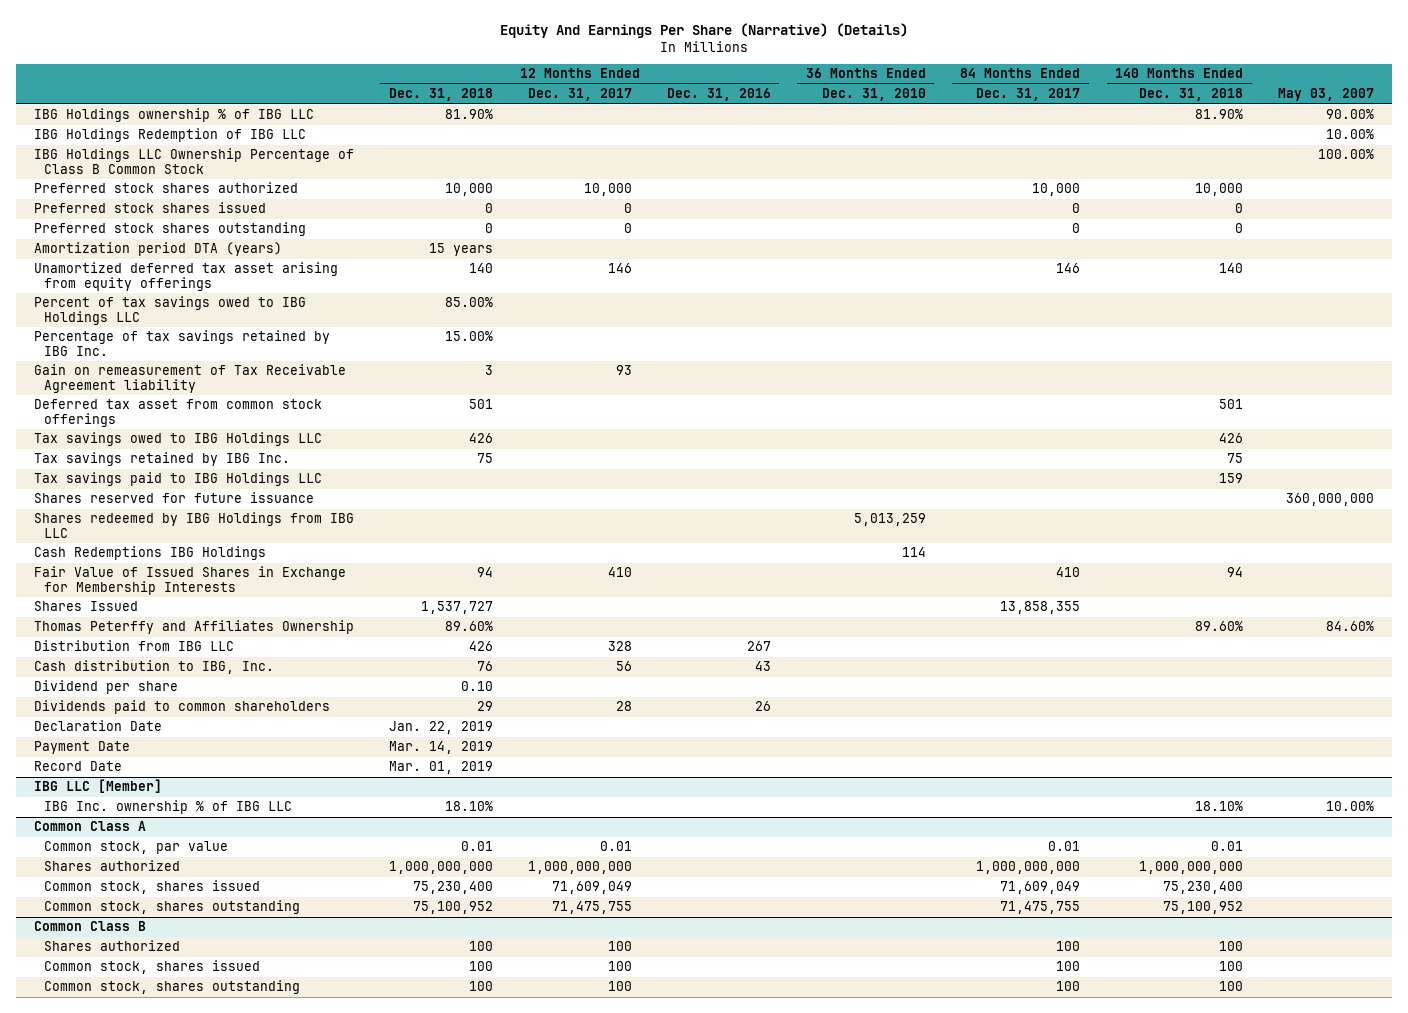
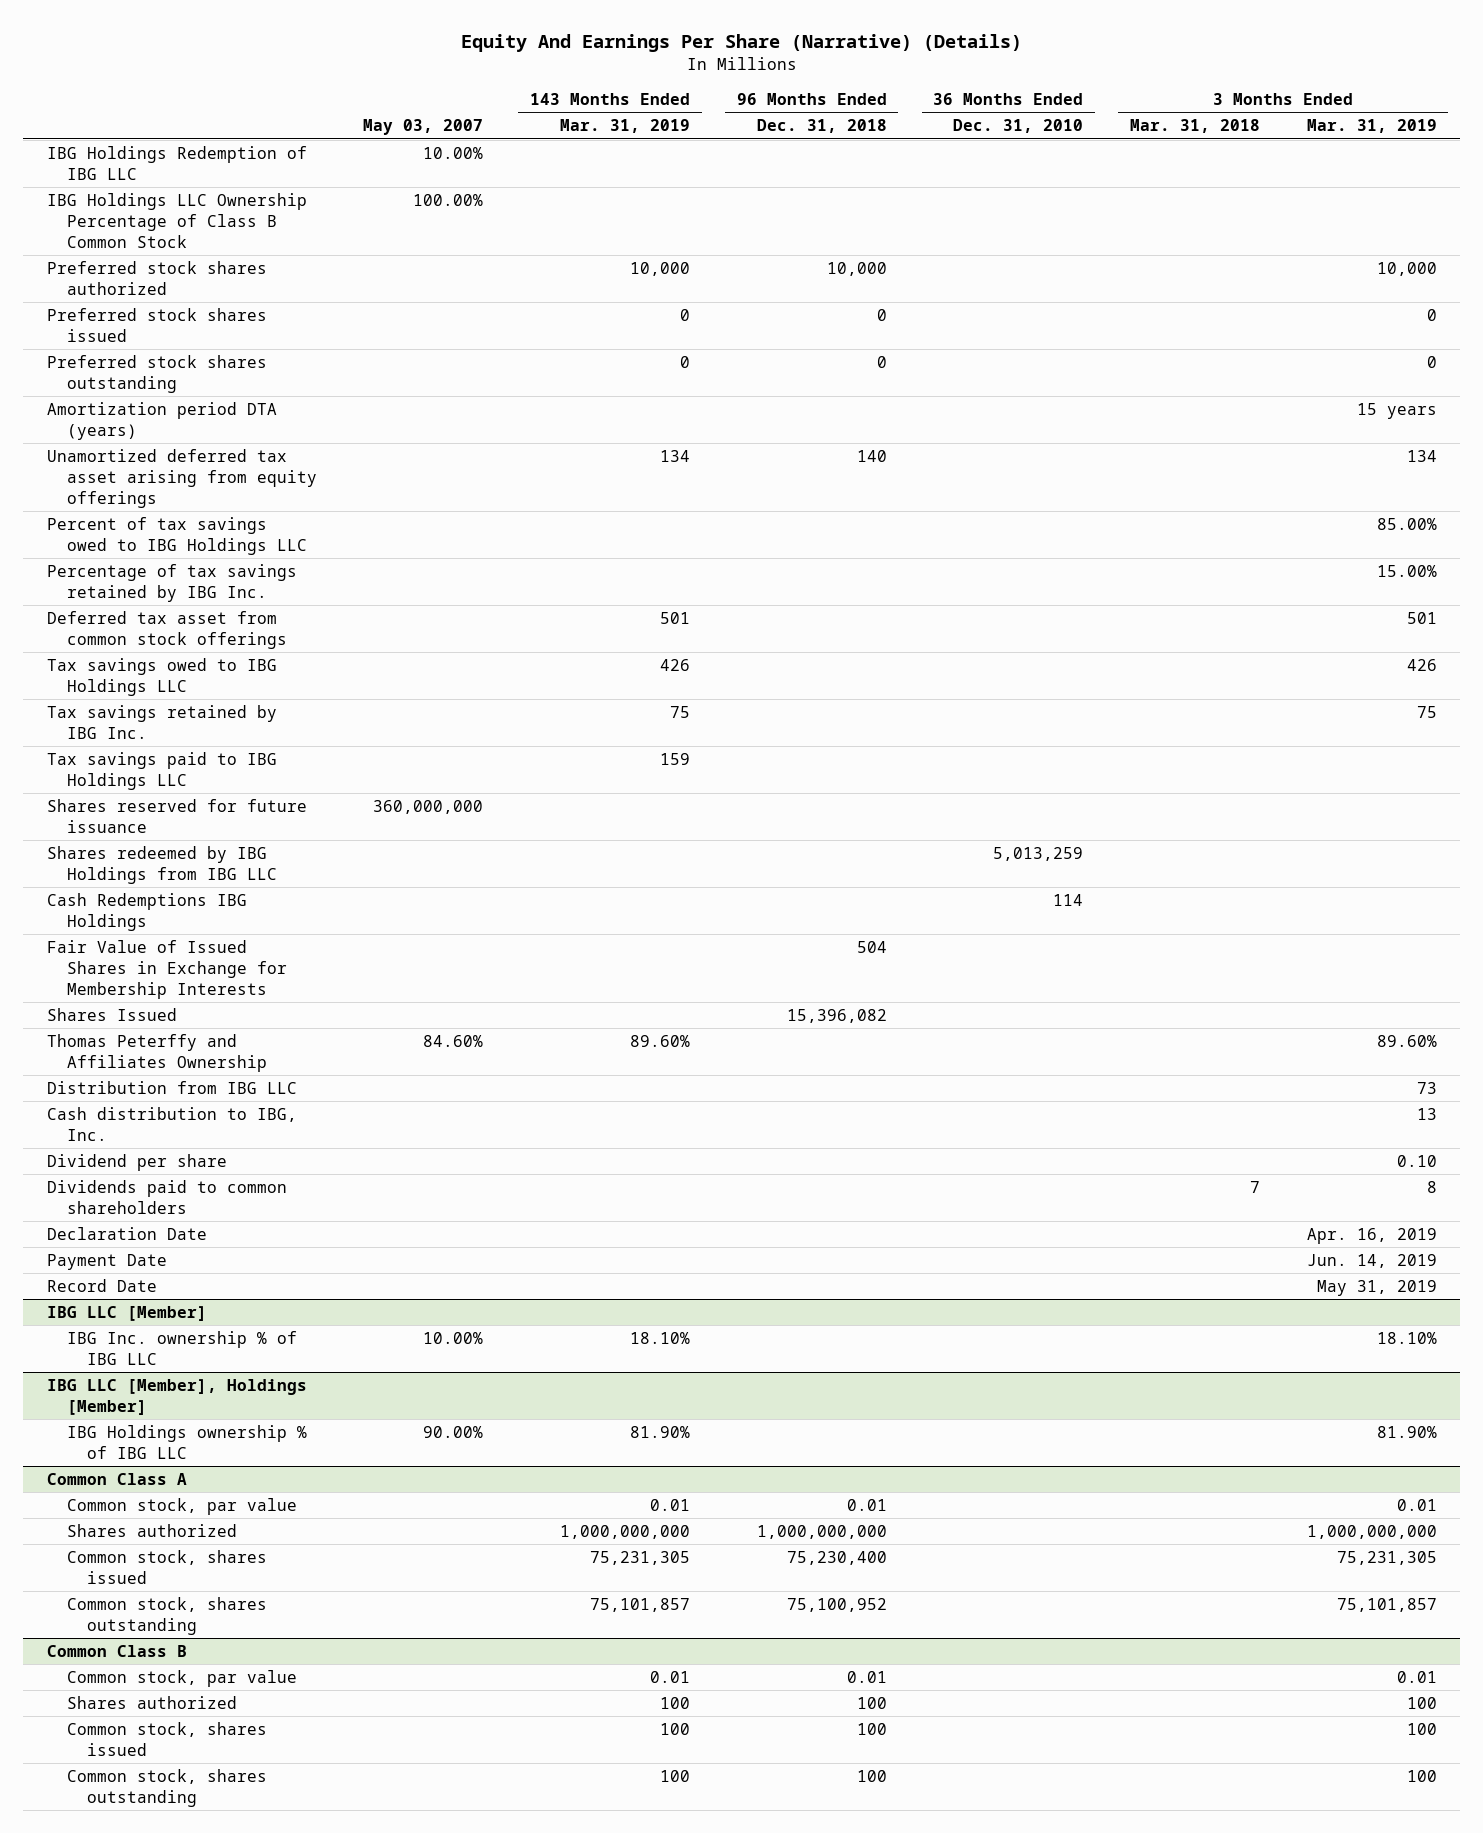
- | 12 Months Ended Dec. 31, 2018 | 12 Months Ended Dec. 31, 2017 | 12 Months Ended Dec. 31, 2016 | 36 Months Ended Dec. 31, 2010 | 84 Months Ended Dec. 31, 2017 | 140 Months Ended Dec. 31, 2018 | May 03, 2007
+ | May 03, 2007 | 143 Months Ended Mar. 31, 2019 | 96 Months Ended Dec. 31, 2018 | 36 Months Ended Dec. 31, 2010 | 3 Months Ended Mar. 31, 2018 | 3 Months Ended Mar. 31, 2019
- IBG Holdings ownership % of IBG LLC | 81.90% | | | | | 81.90% | 90.00%
- Gain on remeasurement of Tax Receivable Agreement liability | 3 | 93 | | | | |
+ IBG LLC [Member], Holdings [Member]
+ IBG Holdings ownership % of IBG LLC | 90.00% | 81.90% | | | | 81.90%
@ Common Class B
+ Common stock, par value | | 0.01 | 0.01 | | | 0.01

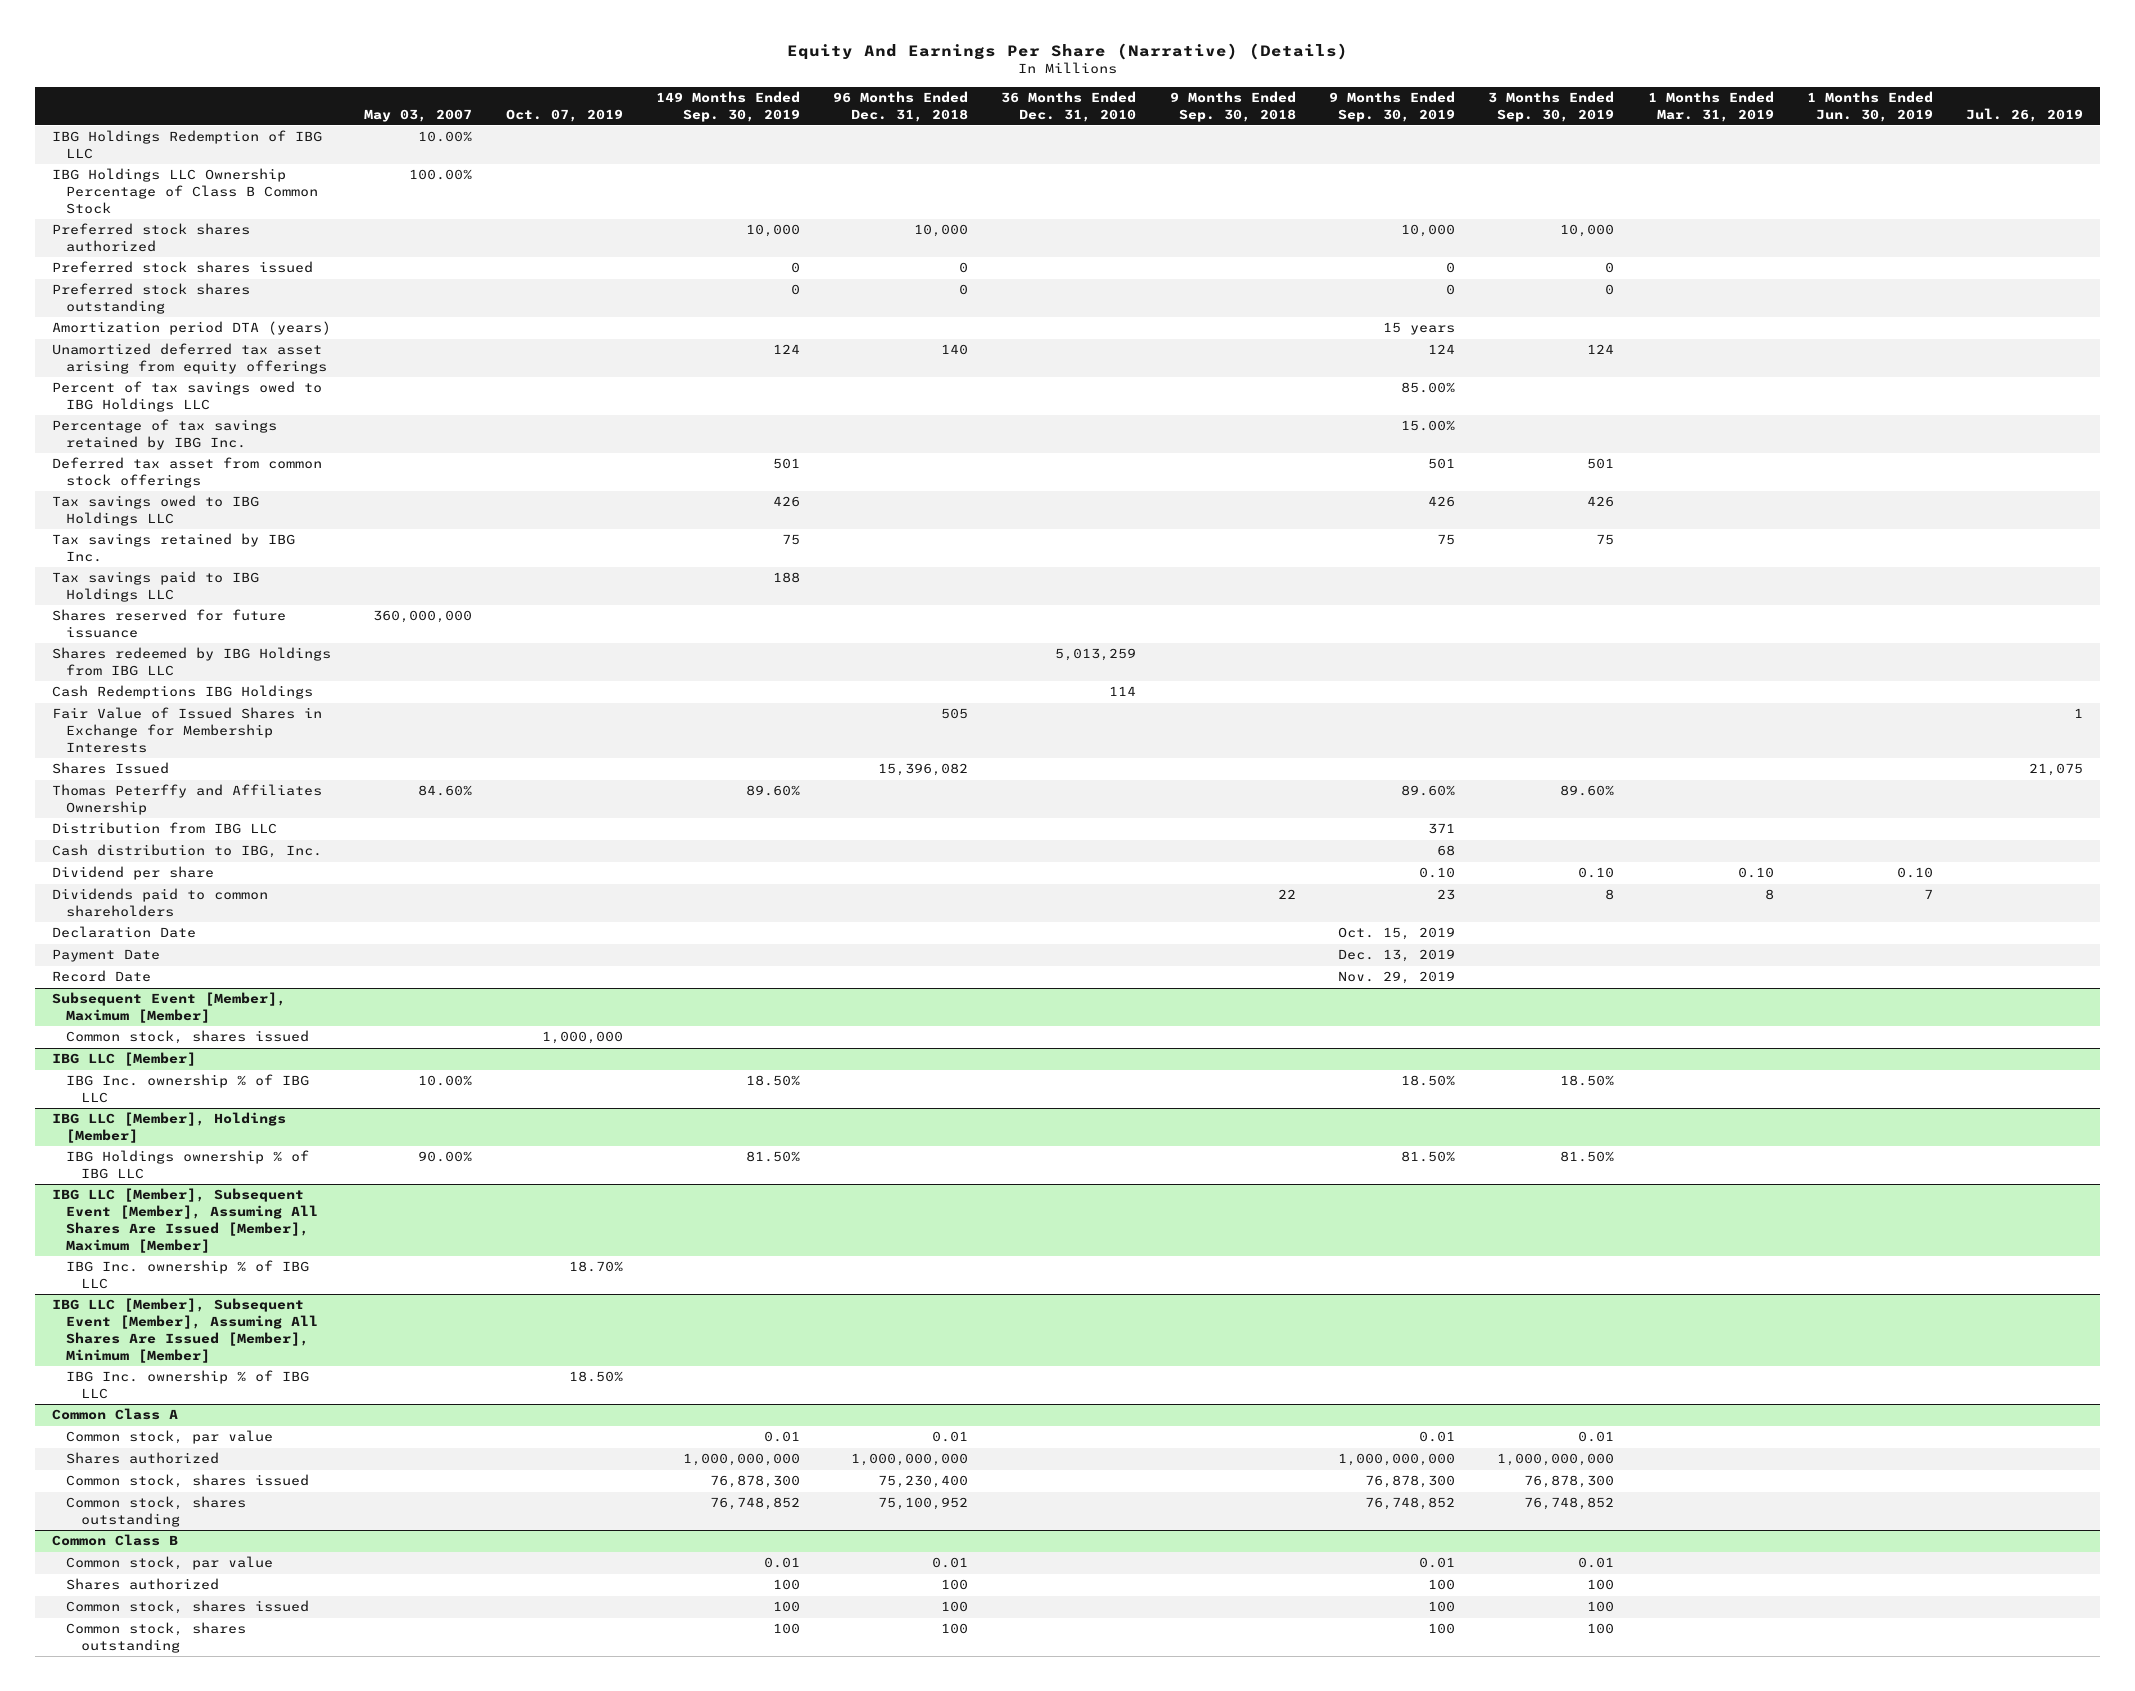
- | May 03, 2007 | 143 Months Ended Mar. 31, 2019 | 96 Months Ended Dec. 31, 2018 | 36 Months Ended Dec. 31, 2010 | 3 Months Ended Mar. 31, 2018 | 3 Months Ended Mar. 31, 2019
+ | May 03, 2007 | Oct. 07, 2019 | 149 Months Ended Sep. 30, 2019 | 96 Months Ended Dec. 31, 2018 | 36 Months Ended Dec. 31, 2010 | 9 Months Ended Sep. 30, 2018 | 9 Months Ended Sep. 30, 2019 | 3 Months Ended Sep. 30, 2019 | 1 Months Ended Mar. 31, 2019 | 1 Months Ended Jun. 30, 2019 | Jul. 26, 2019
- Fair Value of Issued Shares in Exchange for Membership Interests | | | 504 | | |
+ Fair Value of Issued Shares in Exchange for Membership Interests | | | | 505 | | | | | | | 1
+ Subsequent Event [Member], Maximum [Member]
+ Common stock, shares issued | | 1,000,000 | | | | | | | | |
+ IBG LLC [Member], Subsequent Event [Member], Assuming All Shares Are Issued [Member], Maximum [Member]
+ IBG Inc. ownership % of IBG LLC | | 18.70% | | | | | | | | |
+ IBG LLC [Member], Subsequent Event [Member], Assuming All Shares Are Issued [Member], Minimum [Member]
+ IBG Inc. ownership % of IBG LLC | | 18.50% | | | | | | | | |

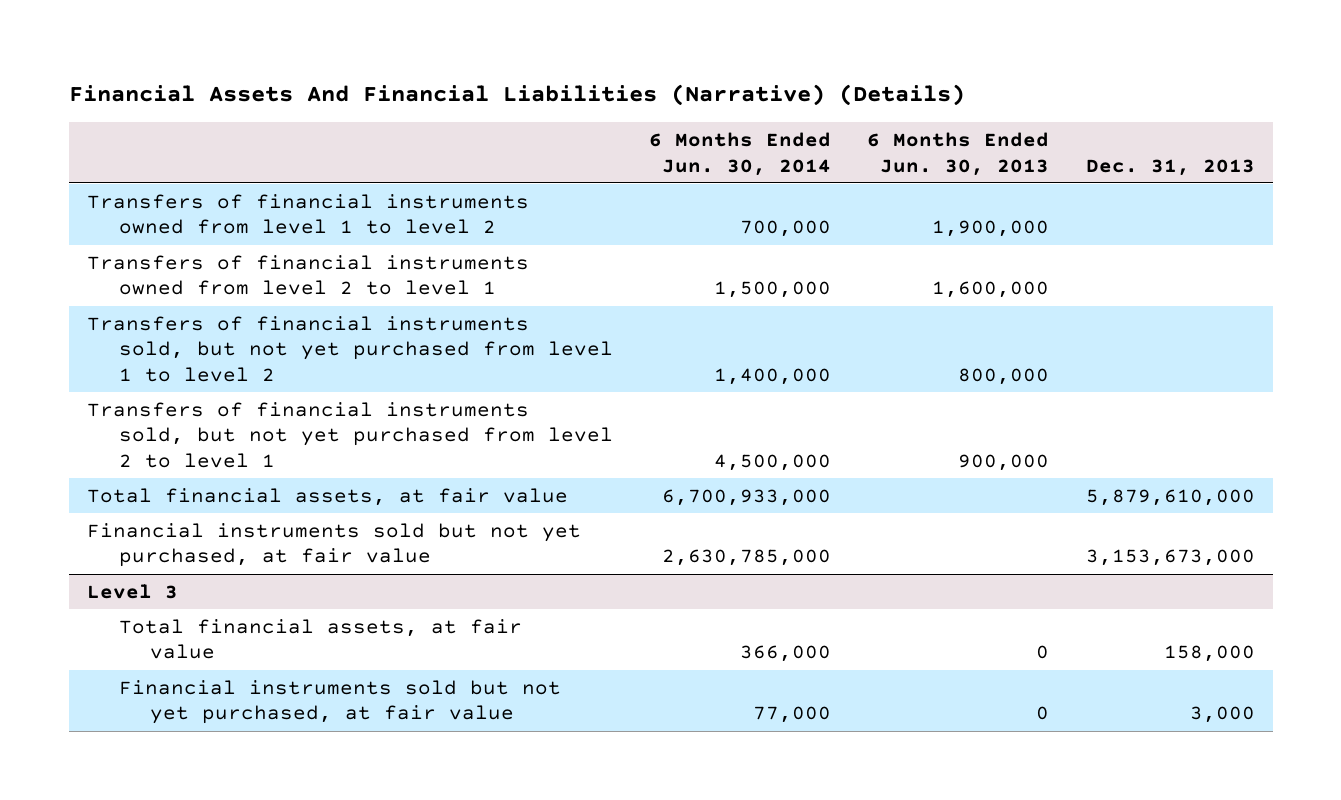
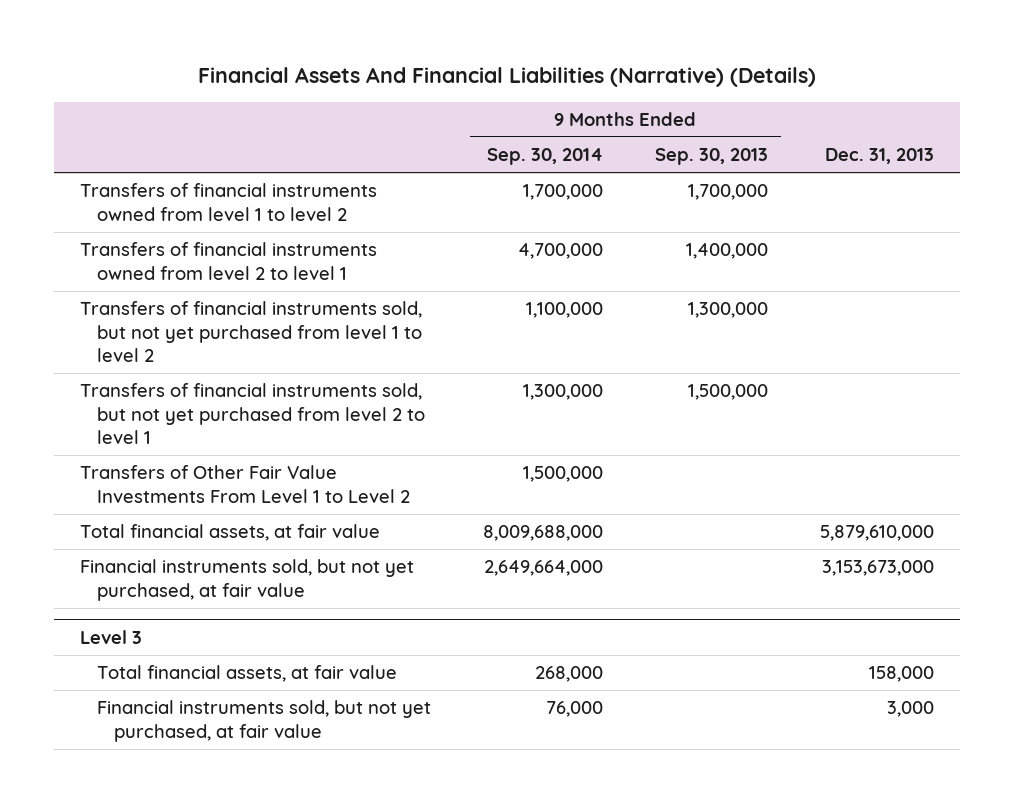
- | 6 Months Ended Jun. 30, 2014 | 6 Months Ended Jun. 30, 2013 | Dec. 31, 2013
+ | 9 Months Ended Sep. 30, 2014 | 9 Months Ended Sep. 30, 2013 | Dec. 31, 2013
+ Transfers of Other Fair Value Investments From Level 1 to Level 2 | 1,500,000 | |
- Financial instruments sold but not yet purchased, at fair value | 2,630,785,000 | | 3,153,673,000
+ Financial instruments sold, but not yet purchased, at fair value | 2,649,664,000 | | 3,153,673,000
@ Level 3
- Financial instruments sold but not yet purchased, at fair value | 77,000 | 0 | 3,000
+ Financial instruments sold, but not yet purchased, at fair value | 76,000 | | 3,000

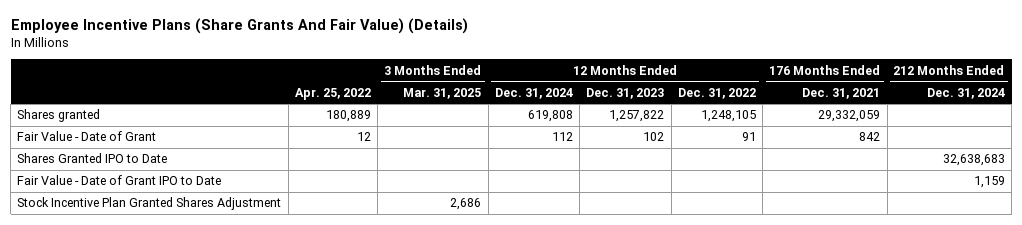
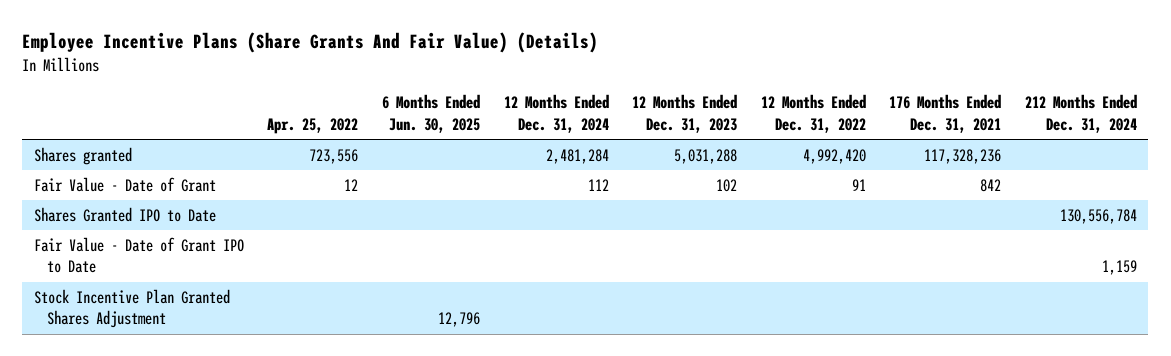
- | Apr. 25, 2022 | 3 Months Ended Mar. 31, 2025 | 12 Months Ended Dec. 31, 2024 | 12 Months Ended Dec. 31, 2023 | 12 Months Ended Dec. 31, 2022 | 176 Months Ended Dec. 31, 2021 | 212 Months Ended Dec. 31, 2024
+ | Apr. 25, 2022 | 6 Months Ended Jun. 30, 2025 | 12 Months Ended Dec. 31, 2024 | 12 Months Ended Dec. 31, 2023 | 12 Months Ended Dec. 31, 2022 | 176 Months Ended Dec. 31, 2021 | 212 Months Ended Dec. 31, 2024
- Shares granted | 180,889 | | 619,808 | 1,257,822 | 1,248,105 | 29,332,059 |
+ Shares granted | 723,556 | | 2,481,284 | 5,031,288 | 4,992,420 | 117,328,236 |
- Shares Granted IPO to Date | | | | | | | 32,638,683
+ Shares Granted IPO to Date | | | | | | | 130,556,784

